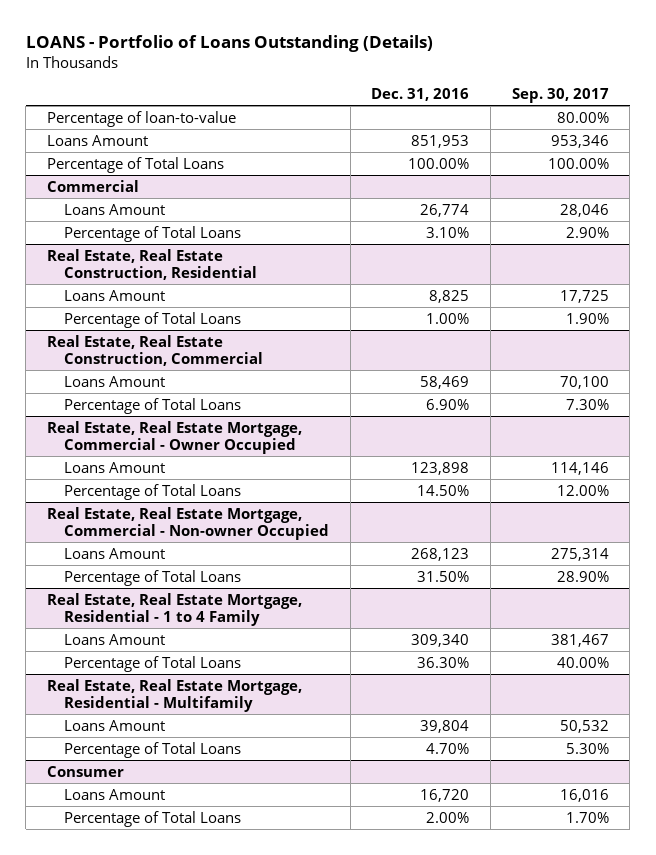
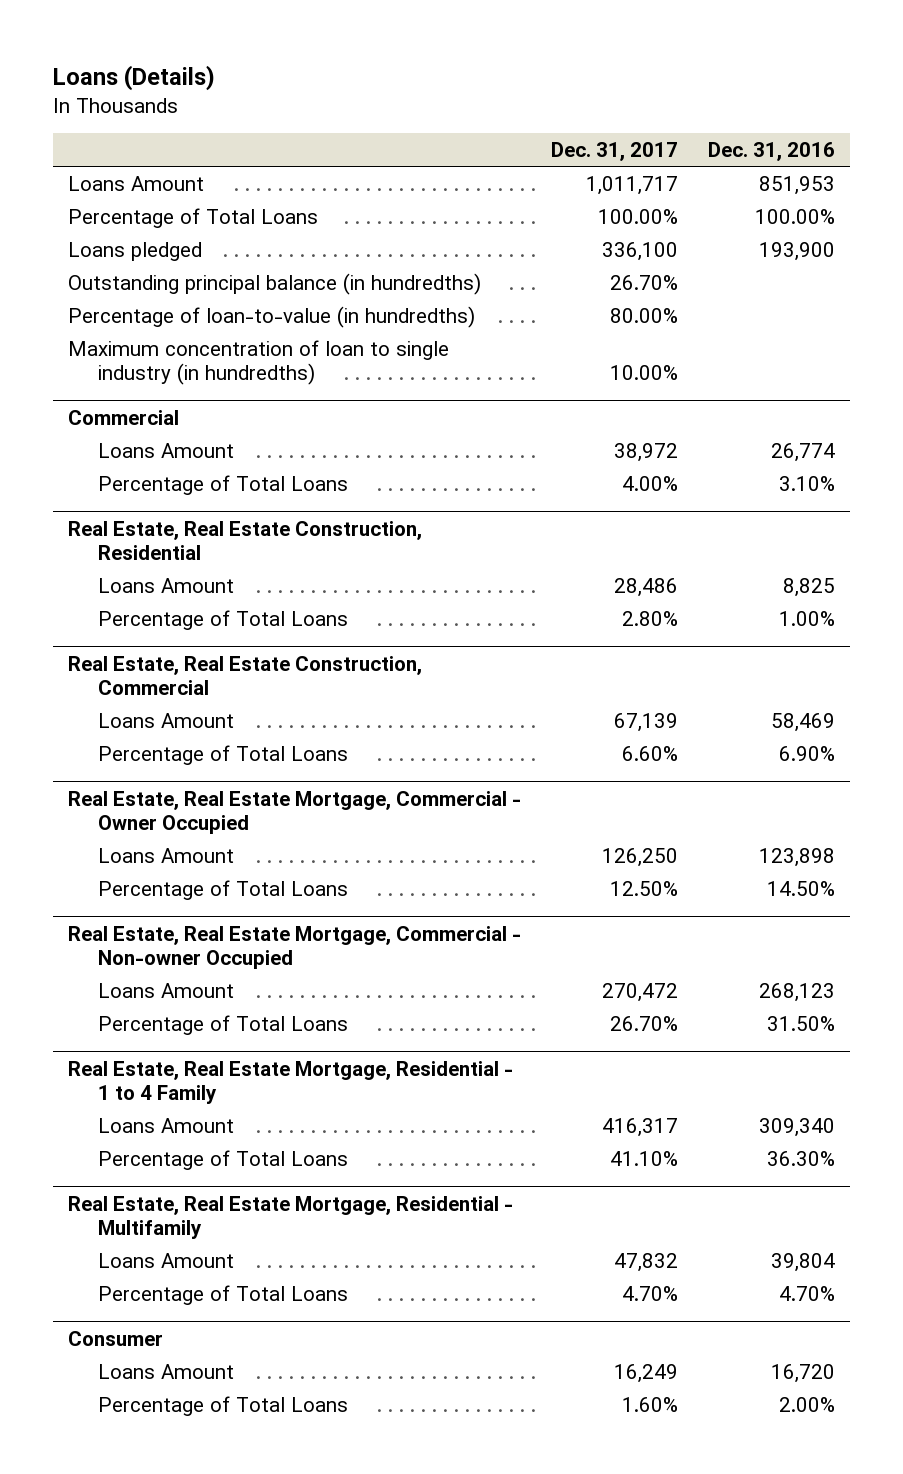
- LOANS - Portfolio of Loans Outstanding (Details)
+ Loans (Details)
- | Dec. 31, 2016 | Sep. 30, 2017
+ | Dec. 31, 2017 | Dec. 31, 2016
- Percentage of loan-to-value | | 80.00%
+ Loans pledged | 336,100 | 193,900
+ Outstanding principal balance (in hundredths) | 26.70% |
+ Percentage of loan-to-value (in hundredths) | 80.00% |
+ Maximum concentration of loan to single industry (in hundredths) | 10.00% |

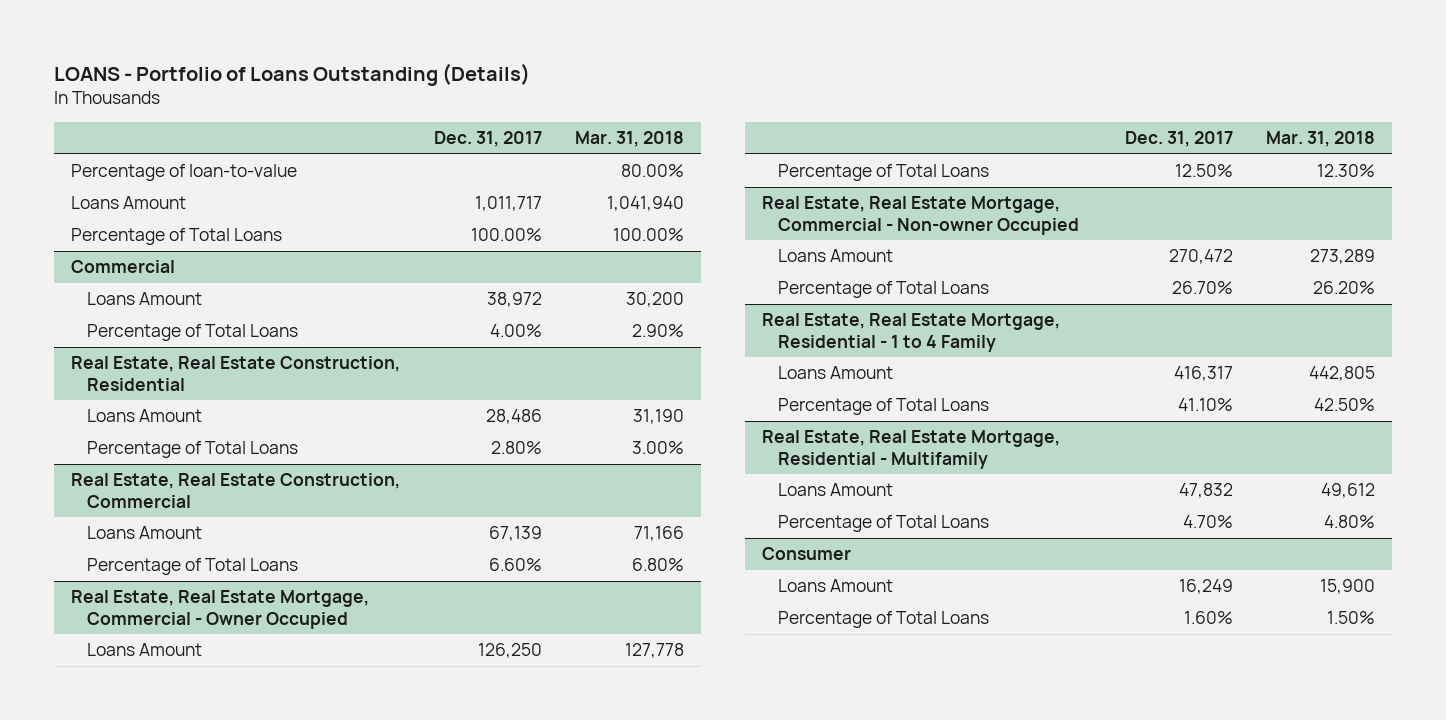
- Loans (Details)
+ LOANS - Portfolio of Loans Outstanding (Details)
- | Dec. 31, 2017 | Dec. 31, 2016
+ | Dec. 31, 2017 | Mar. 31, 2018
+ Percentage of loan-to-value | | 80.00%
- Loans pledged | 336,100 | 193,900
- Outstanding principal balance (in hundredths) | 26.70% |
- Percentage of loan-to-value (in hundredths) | 80.00% |
- Maximum concentration of loan to single industry (in hundredths) | 10.00% |

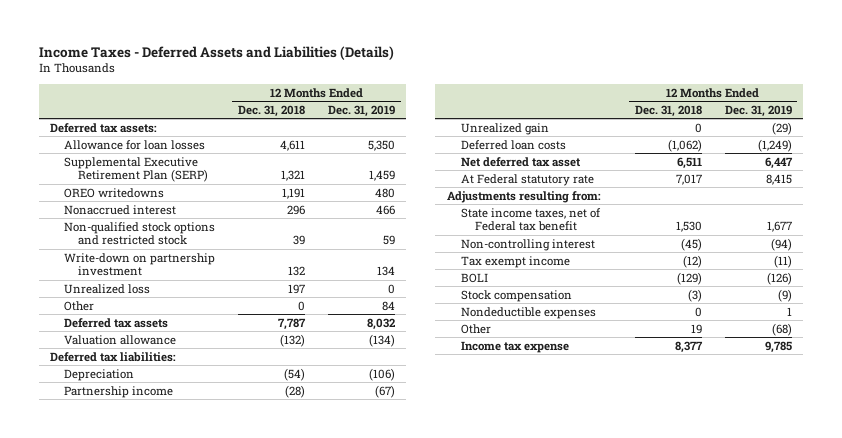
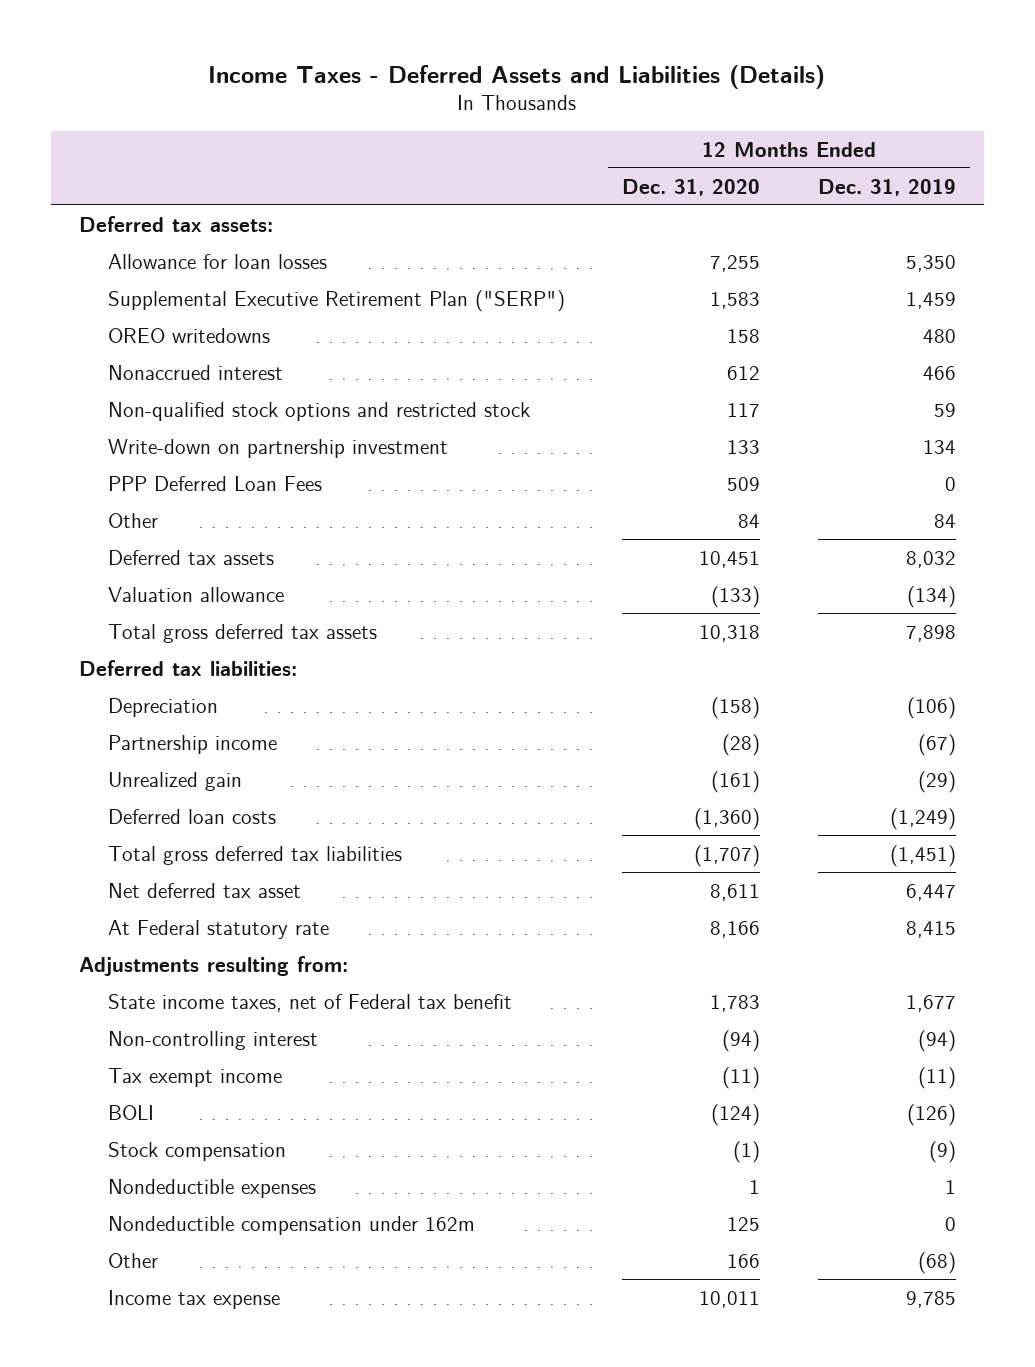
- | 12 Months Ended Dec. 31, 2018 | 12 Months Ended Dec. 31, 2019
+ | 12 Months Ended Dec. 31, 2020 | 12 Months Ended Dec. 31, 2019
- Supplemental Executive Retirement Plan (SERP) | 1,321 | 1,459
+ Supplemental Executive Retirement Plan ("SERP") | 1,583 | 1,459
- Unrealized loss | 197 | 0
+ PPP Deferred Loan Fees | 509 | 0
+ Total gross deferred tax assets | 10,318 | 7,898
+ Total gross deferred tax liabilities | (1,707) | (1,451)
+ Nondeductible compensation under 162m | 125 | 0

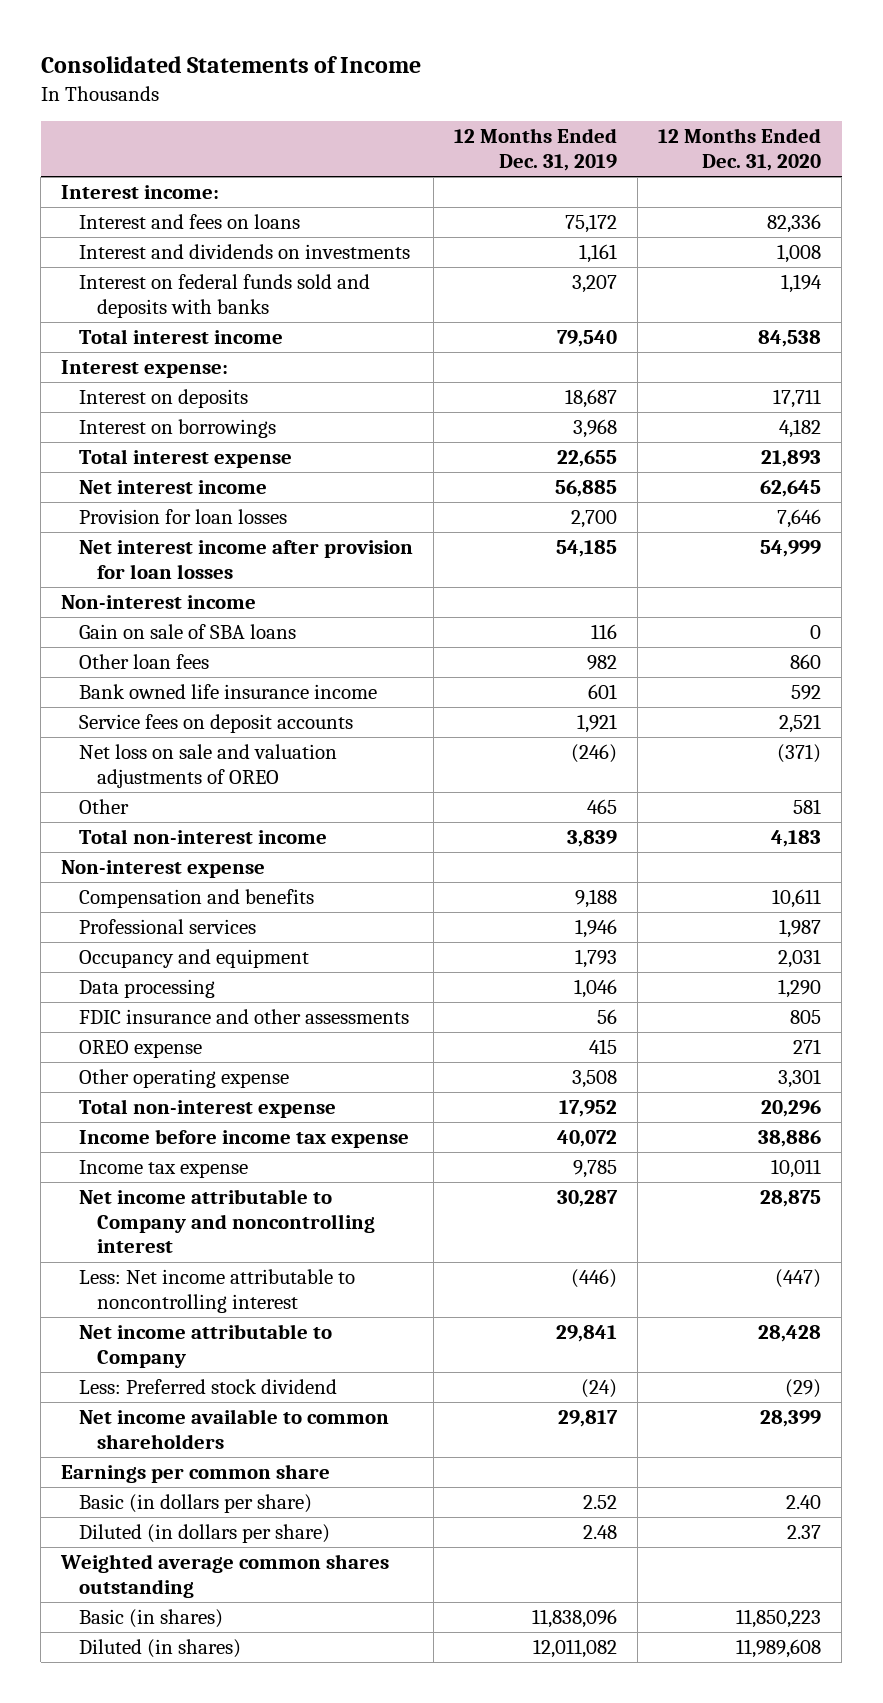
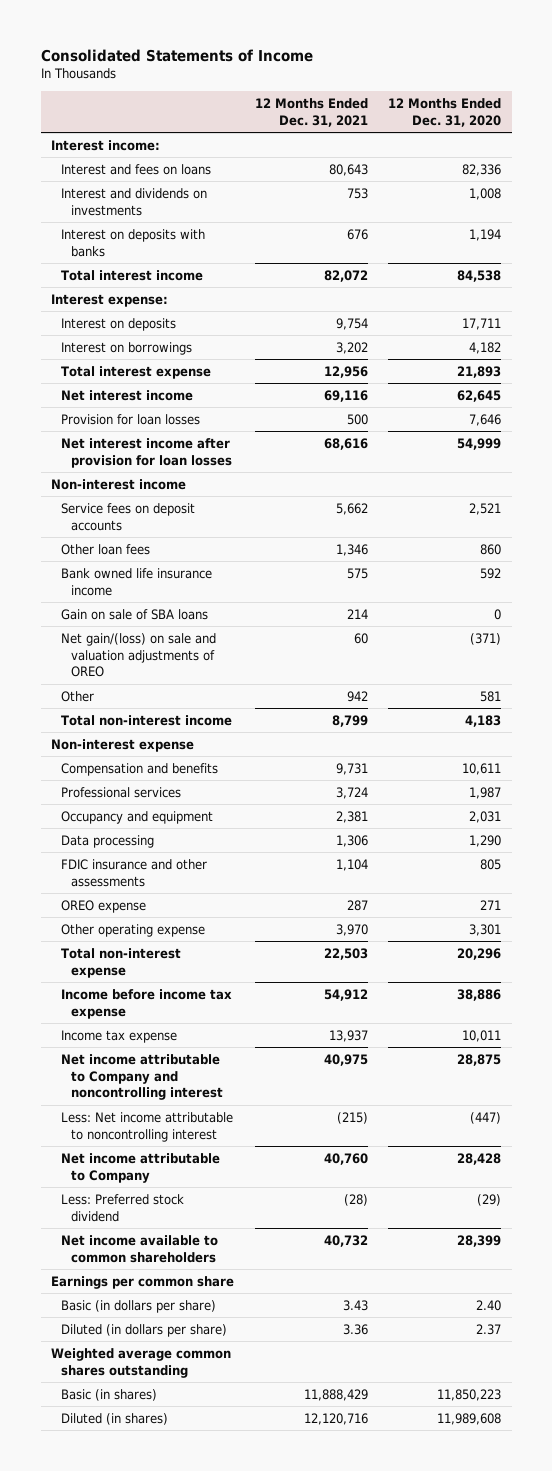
- | 12 Months Ended Dec. 31, 2019 | 12 Months Ended Dec. 31, 2020
+ | 12 Months Ended Dec. 31, 2021 | 12 Months Ended Dec. 31, 2020
- Interest on federal funds sold and deposits with banks | 3,207 | 1,194
+ Interest on deposits with banks | 676 | 1,194
moved up: Service fees on deposit accounts | 5,662 | 2,521
- Net loss on sale and valuation adjustments of OREO | (246) | (371)
moved down: Gain on sale of SBA loans | 214 | 0
+ Net gain/(loss) on sale and valuation adjustments of OREO | 60 | (371)

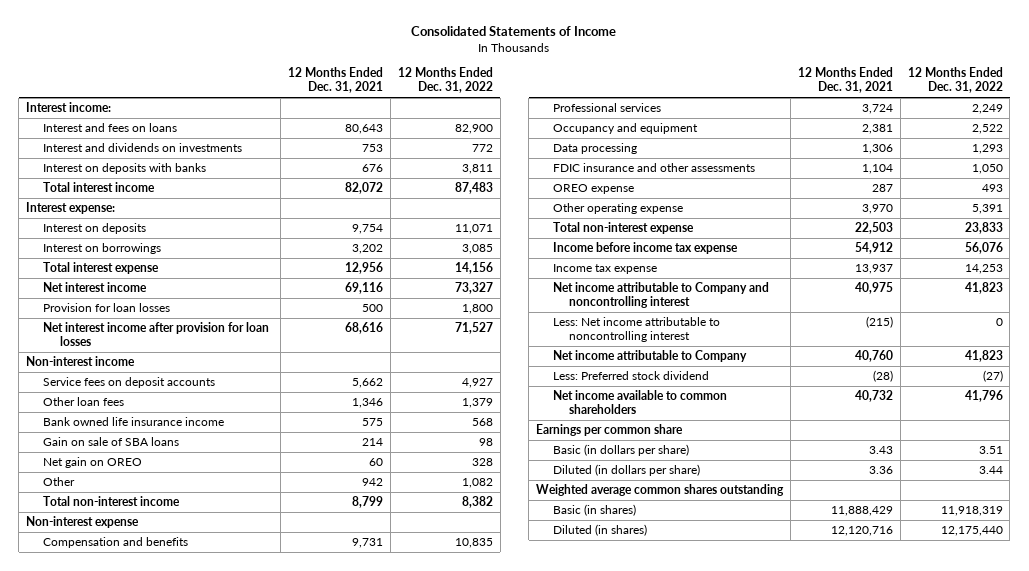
- | 12 Months Ended Dec. 31, 2021 | 12 Months Ended Dec. 31, 2020
+ | 12 Months Ended Dec. 31, 2021 | 12 Months Ended Dec. 31, 2022
- Net gain/(loss) on sale and valuation adjustments of OREO | 60 | (371)
+ Net gain on OREO | 60 | 328

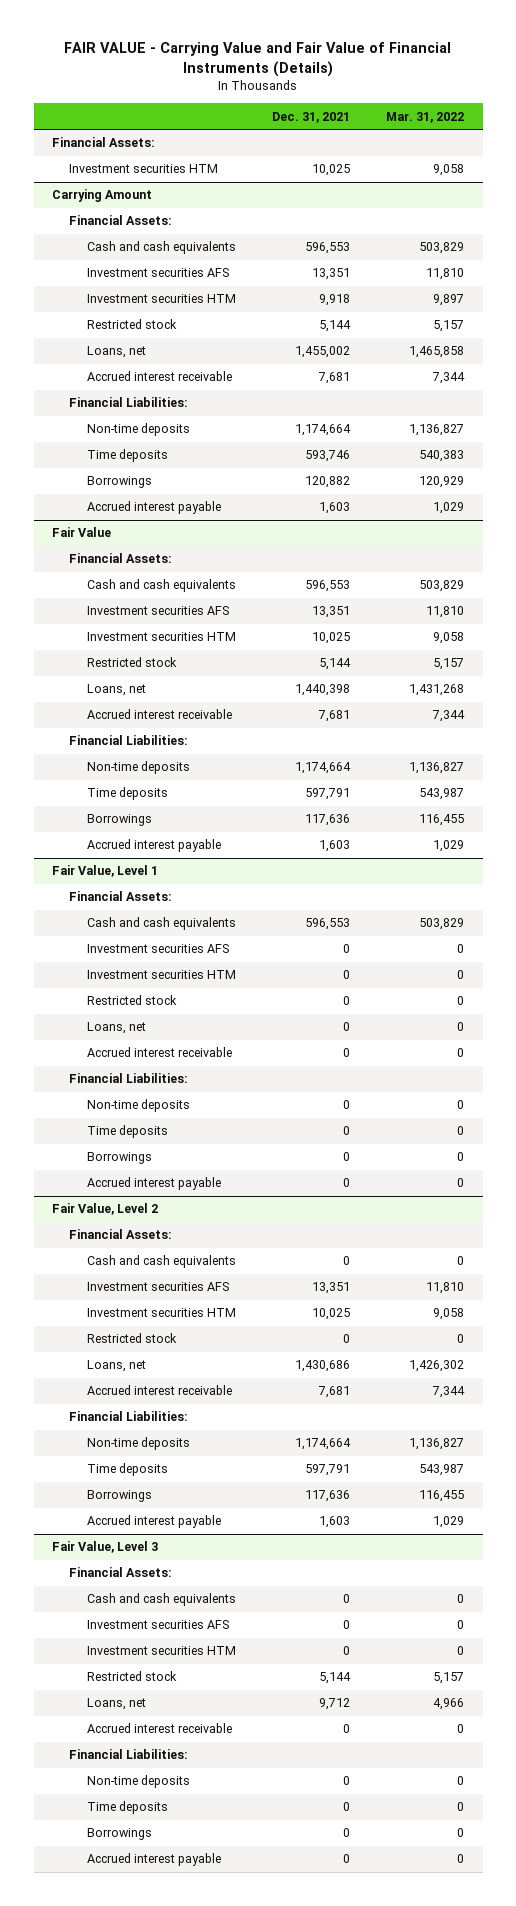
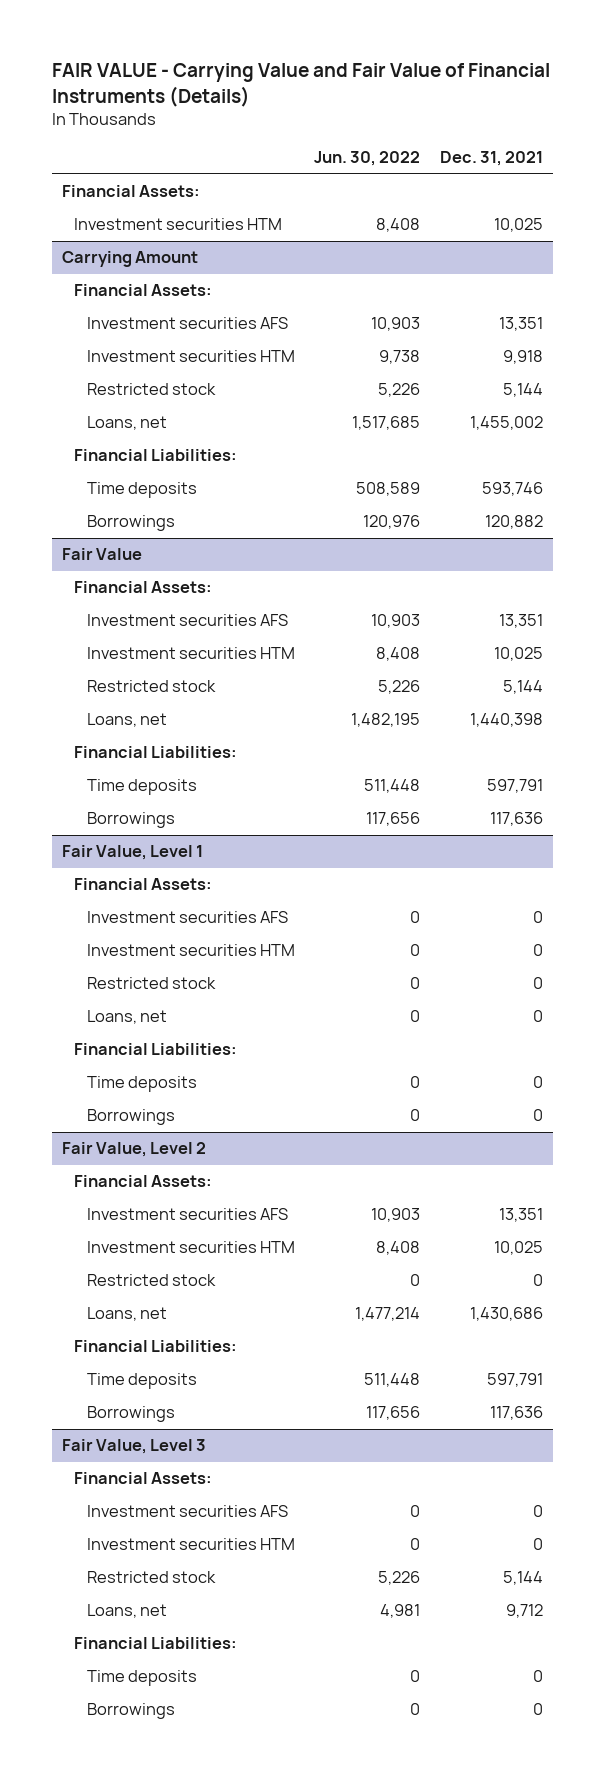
- | Dec. 31, 2021 | Mar. 31, 2022
+ | Jun. 30, 2022 | Dec. 31, 2021
@ Carrying Amount
- Cash and cash equivalents | 596,553 | 503,829
- Accrued interest receivable | 7,681 | 7,344
- Non-time deposits | 1,174,664 | 1,136,827
- Accrued interest payable | 1,603 | 1,029
@ Fair Value
- Cash and cash equivalents | 596,553 | 503,829
- Accrued interest receivable | 7,681 | 7,344
- Non-time deposits | 1,174,664 | 1,136,827
- Accrued interest payable | 1,603 | 1,029
@ Fair Value, Level 1
- Cash and cash equivalents | 596,553 | 503,829
- Accrued interest receivable | 0 | 0
- Non-time deposits | 0 | 0
- Accrued interest payable | 0 | 0
@ Fair Value, Level 2
- Cash and cash equivalents | 0 | 0
- Accrued interest receivable | 7,681 | 7,344
- Non-time deposits | 1,174,664 | 1,136,827
- Accrued interest payable | 1,603 | 1,029
@ Fair Value, Level 3
- Cash and cash equivalents | 0 | 0
- Accrued interest receivable | 0 | 0
- Non-time deposits | 0 | 0
- Accrued interest payable | 0 | 0

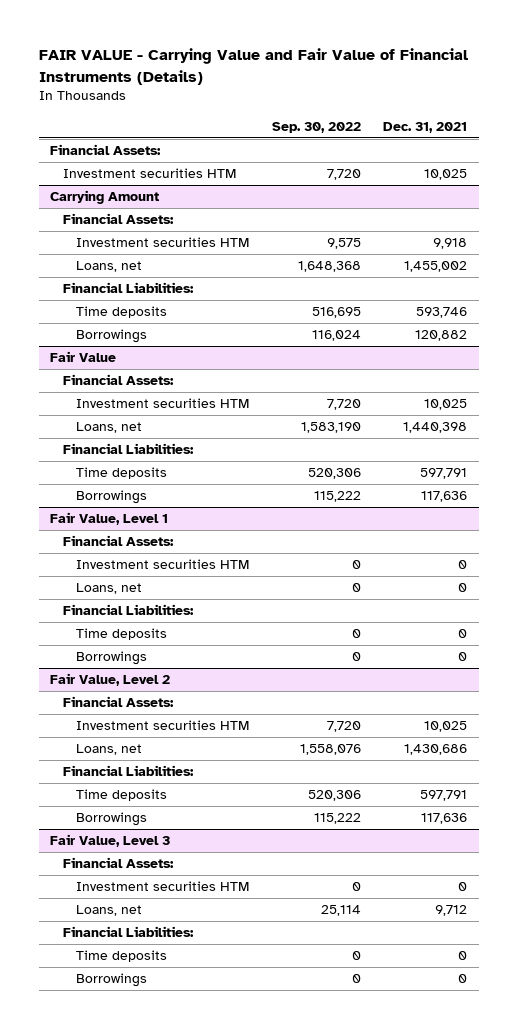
- | Jun. 30, 2022 | Dec. 31, 2021
+ | Sep. 30, 2022 | Dec. 31, 2021
@ Carrying Amount
- Investment securities AFS | 10,903 | 13,351
- Restricted stock | 5,226 | 5,144
@ Fair Value
- Investment securities AFS | 10,903 | 13,351
- Restricted stock | 5,226 | 5,144
@ Fair Value, Level 1
- Investment securities AFS | 0 | 0
- Restricted stock | 0 | 0
@ Fair Value, Level 2
- Investment securities AFS | 10,903 | 13,351
- Restricted stock | 0 | 0
@ Fair Value, Level 3
- Investment securities AFS | 0 | 0
- Restricted stock | 5,226 | 5,144

